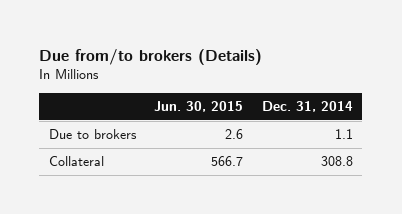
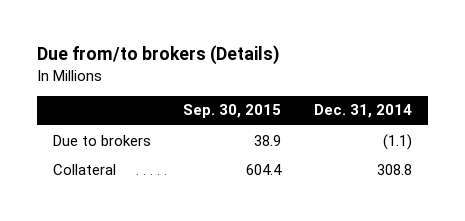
- | Jun. 30, 2015 | Dec. 31, 2014
+ | Sep. 30, 2015 | Dec. 31, 2014
- Due to brokers | 2.6 | 1.1
+ Due to brokers | 38.9 | (1.1)

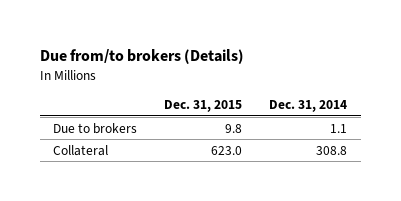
- | Sep. 30, 2015 | Dec. 31, 2014
+ | Dec. 31, 2015 | Dec. 31, 2014
- Due to brokers | 38.9 | (1.1)
+ Due to brokers | 9.8 | 1.1

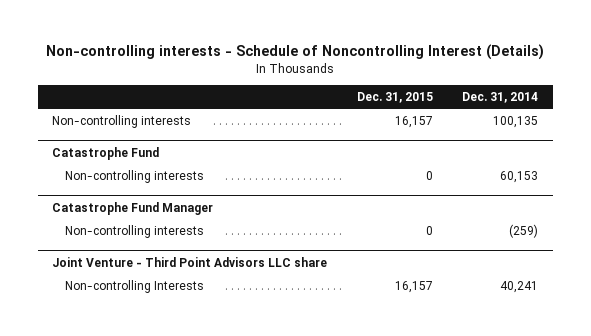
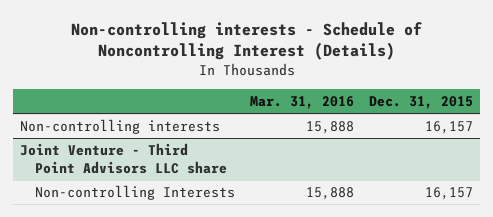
- | Dec. 31, 2015 | Dec. 31, 2014
+ | Mar. 31, 2016 | Dec. 31, 2015
- Catastrophe Fund
- Non-controlling interests | 0 | 60,153
- Catastrophe Fund Manager
- Non-controlling interests | 0 | (259)

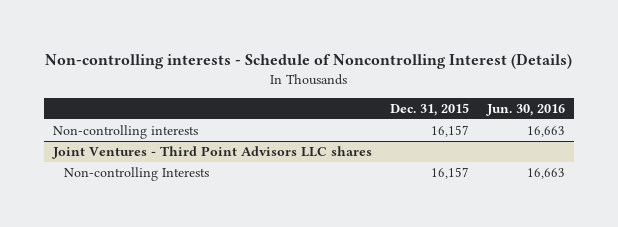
- | Mar. 31, 2016 | Dec. 31, 2015
+ | Dec. 31, 2015 | Jun. 30, 2016
- Joint Venture - Third Point Advisors LLC share
+ Joint Ventures - Third Point Advisors LLC shares

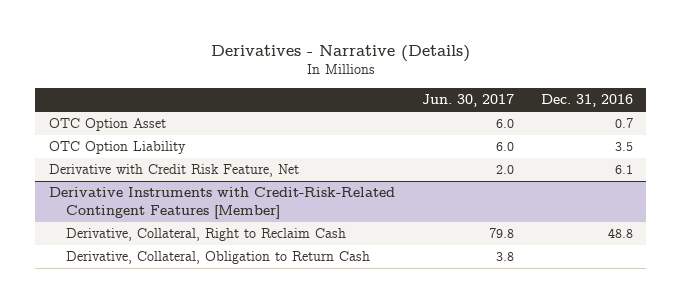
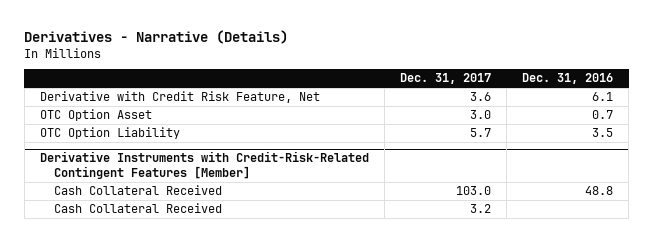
- | Jun. 30, 2017 | Dec. 31, 2016
+ | Dec. 31, 2017 | Dec. 31, 2016
moved up: Derivative with Credit Risk Feature, Net | 3.6 | 6.1
@ Derivative Instruments with Credit-Risk-Related Contingent Features [Member]
- Derivative, Collateral, Right to Reclaim Cash | 79.8 | 48.8
- Derivative, Collateral, Obligation to Return Cash | 3.8 |
+ Cash Collateral Received | 103.0 | 48.8
+ Cash Collateral Received | 3.2 |

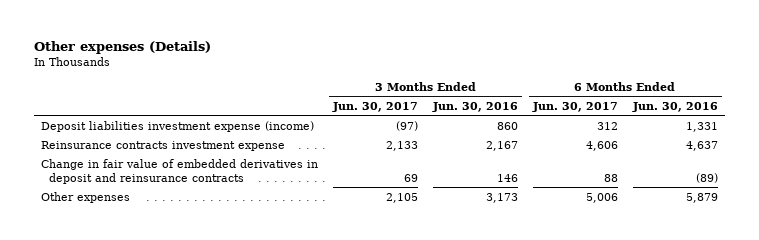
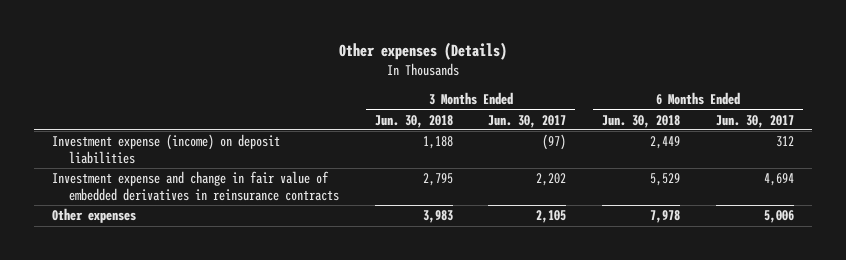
- | 3 Months Ended Jun. 30, 2017 | 3 Months Ended Jun. 30, 2016 | 6 Months Ended Jun. 30, 2017 | 6 Months Ended Jun. 30, 2016
+ | 3 Months Ended Jun. 30, 2018 | 3 Months Ended Jun. 30, 2017 | 6 Months Ended Jun. 30, 2018 | 6 Months Ended Jun. 30, 2017
- Deposit liabilities investment expense (income) | (97) | 860 | 312 | 1,331
- Reinsurance contracts investment expense | 2,133 | 2,167 | 4,606 | 4,637
- Change in fair value of embedded derivatives in deposit and reinsurance contracts | 69 | 146 | 88 | (89)
+ Investment expense (income) on deposit liabilities | 1,188 | (97) | 2,449 | 312
+ Investment expense and change in fair value of embedded derivatives in reinsurance contracts | 2,795 | 2,202 | 5,529 | 4,694

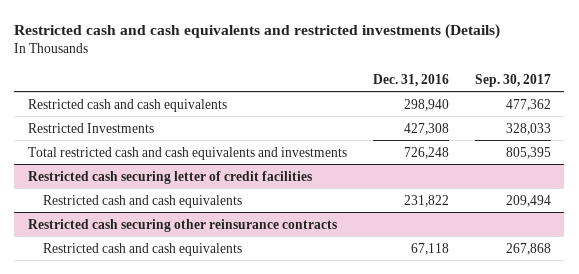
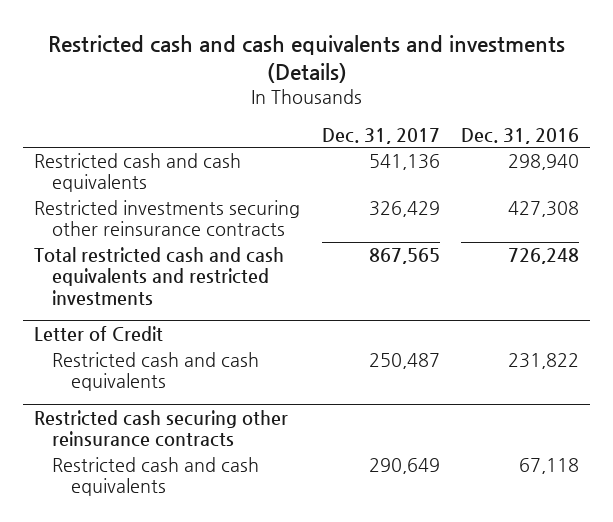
- Restricted cash and cash equivalents and restricted investments (Details)
+ Restricted cash and cash equivalents and investments (Details)
- | Dec. 31, 2016 | Sep. 30, 2017
+ | Dec. 31, 2017 | Dec. 31, 2016
- Restricted Investments | 427,308 | 328,033
- Total restricted cash and cash equivalents and investments | 726,248 | 805,395
- Restricted cash securing letter of credit facilities
+ Restricted investments securing other reinsurance contracts | 326,429 | 427,308
+ Total restricted cash and cash equivalents and restricted investments | 867,565 | 726,248
+ Letter of Credit

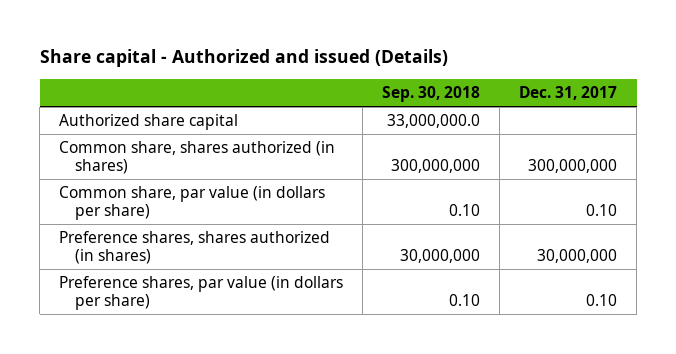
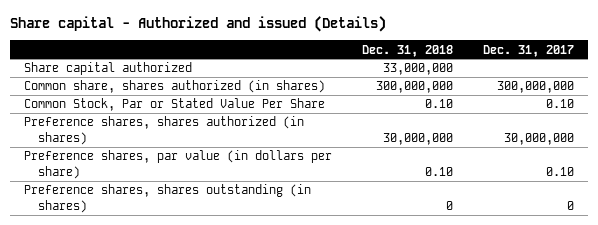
- | Sep. 30, 2018 | Dec. 31, 2017
+ | Dec. 31, 2018 | Dec. 31, 2017
- Authorized share capital | 33,000,000.0 |
+ Share capital authorized | 33,000,000 |
- Common share, par value (in dollars per share) | 0.10 | 0.10
+ Common Stock, Par or Stated Value Per Share | 0.10 | 0.10
+ Preference shares, shares outstanding (in shares) | 0 | 0

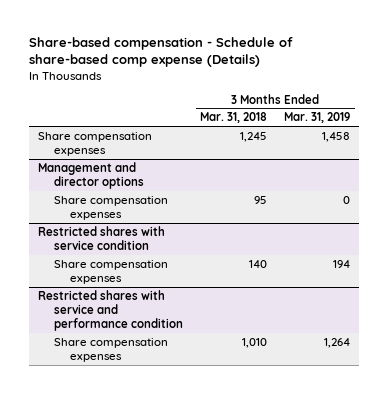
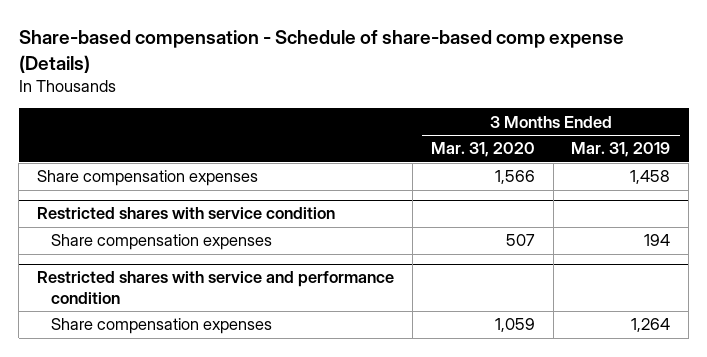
- | 3 Months Ended Mar. 31, 2018 | 3 Months Ended Mar. 31, 2019
+ | 3 Months Ended Mar. 31, 2020 | 3 Months Ended Mar. 31, 2019
- Management and director options
- Share compensation expenses | 95 | 0

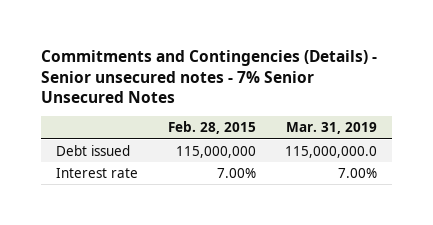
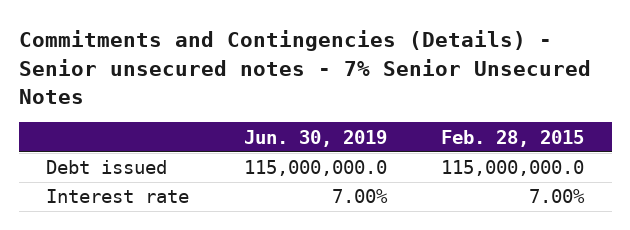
- | Feb. 28, 2015 | Mar. 31, 2019
+ | Jun. 30, 2019 | Feb. 28, 2015
- Debt issued | 115,000,000 | 115,000,000.0
+ Debt issued | 115,000,000.0 | 115,000,000.0

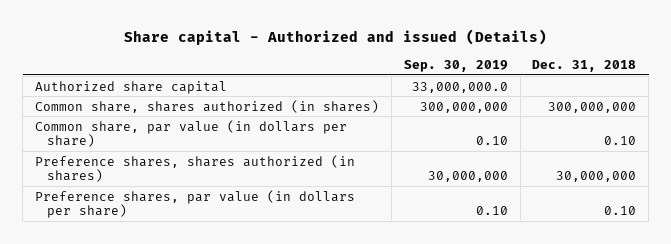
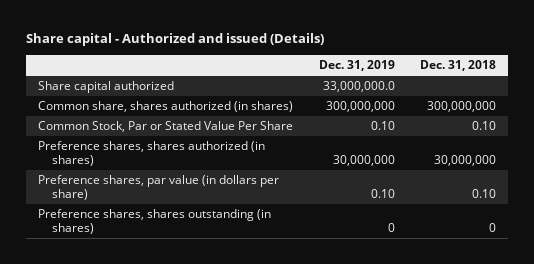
- | Sep. 30, 2019 | Dec. 31, 2018
+ | Dec. 31, 2019 | Dec. 31, 2018
- Authorized share capital | 33,000,000.0 |
+ Share capital authorized | 33,000,000.0 |
- Common share, par value (in dollars per share) | 0.10 | 0.10
+ Common Stock, Par or Stated Value Per Share | 0.10 | 0.10
+ Preference shares, shares outstanding (in shares) | 0 | 0

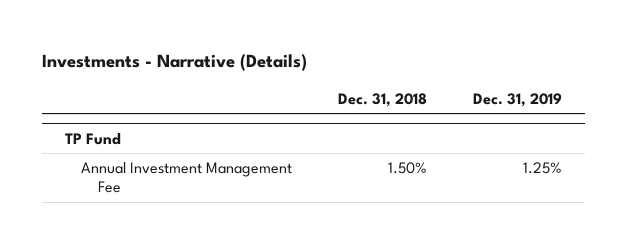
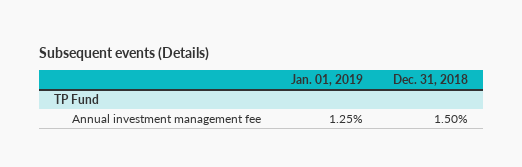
- Investments - Narrative (Details)
+ Subsequent events (Details)
- | Dec. 31, 2018 | Dec. 31, 2019
+ | Jan. 01, 2019 | Dec. 31, 2018
@ TP Fund
- Annual Investment Management Fee | 1.50% | 1.25%
+ Annual investment management fee | 1.25% | 1.50%

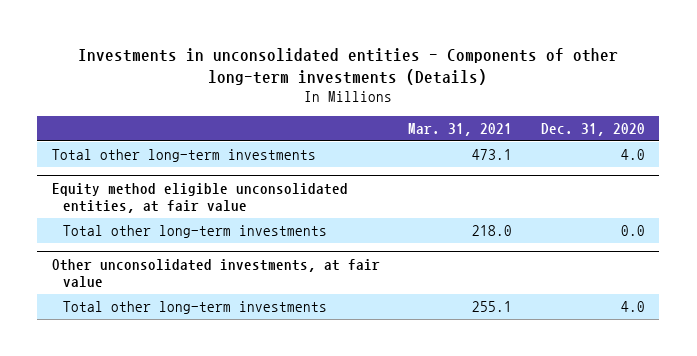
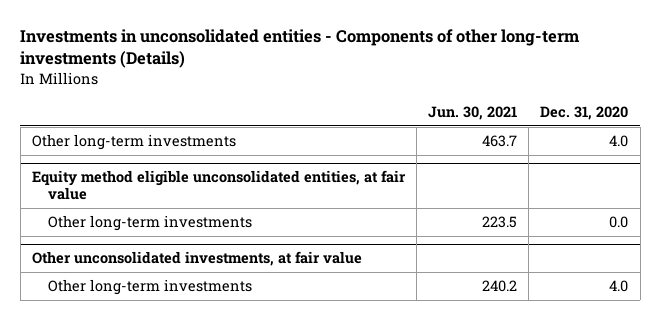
- | Mar. 31, 2021 | Dec. 31, 2020
+ | Jun. 30, 2021 | Dec. 31, 2020
- Total other long-term investments | 473.1 | 4.0
+ Other long-term investments | 463.7 | 4.0
@ Equity method eligible unconsolidated entities, at fair value
- Total other long-term investments | 218.0 | 0.0
+ Other long-term investments | 223.5 | 0.0
@ Other unconsolidated investments, at fair value
- Total other long-term investments | 255.1 | 4.0
+ Other long-term investments | 240.2 | 4.0

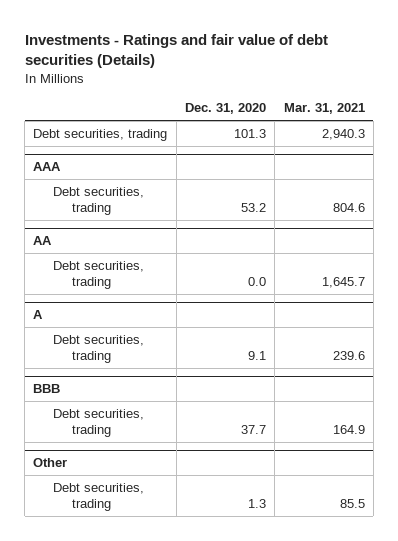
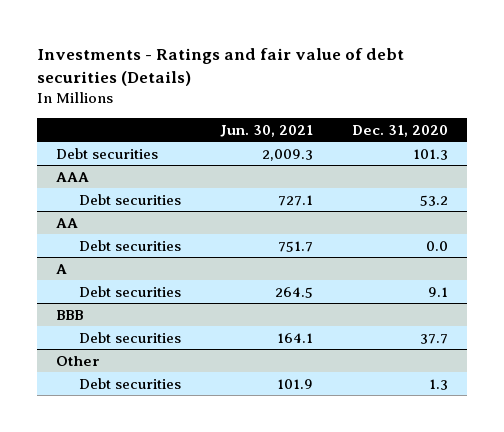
- | Dec. 31, 2020 | Mar. 31, 2021
+ | Jun. 30, 2021 | Dec. 31, 2020
- Debt securities, trading | 101.3 | 2,940.3
+ Debt securities | 2,009.3 | 101.3
@ AAA
- Debt securities, trading | 53.2 | 804.6
+ Debt securities | 727.1 | 53.2
@ AA
- Debt securities, trading | 0.0 | 1,645.7
+ Debt securities | 751.7 | 0.0
@ A
- Debt securities, trading | 9.1 | 239.6
+ Debt securities | 264.5 | 9.1
@ BBB
- Debt securities, trading | 37.7 | 164.9
+ Debt securities | 164.1 | 37.7
@ Other
- Debt securities, trading | 1.3 | 85.5
+ Debt securities | 101.9 | 1.3

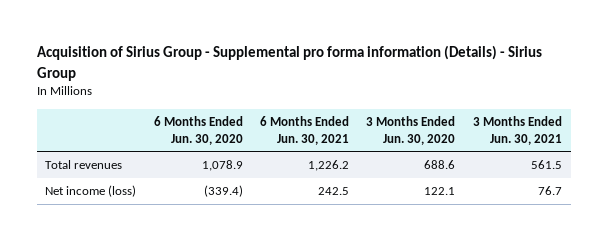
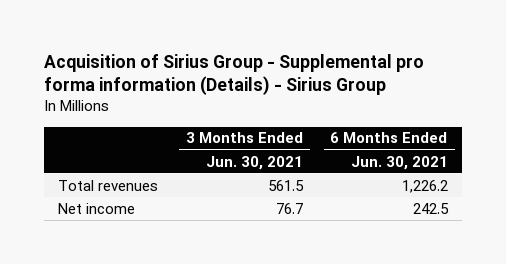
- | 6 Months Ended Jun. 30, 2020 | 6 Months Ended Jun. 30, 2021 | 3 Months Ended Jun. 30, 2020 | 3 Months Ended Jun. 30, 2021
+ | 3 Months Ended Jun. 30, 2021 | 6 Months Ended Jun. 30, 2021
- Net income (loss) | (339.4) | 242.5 | 122.1 | 76.7
+ Net income | 76.7 | 242.5

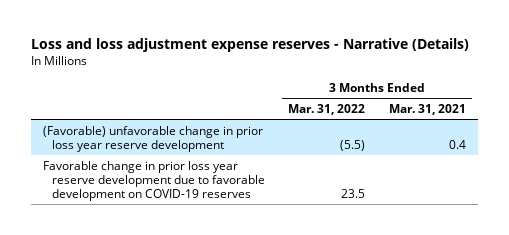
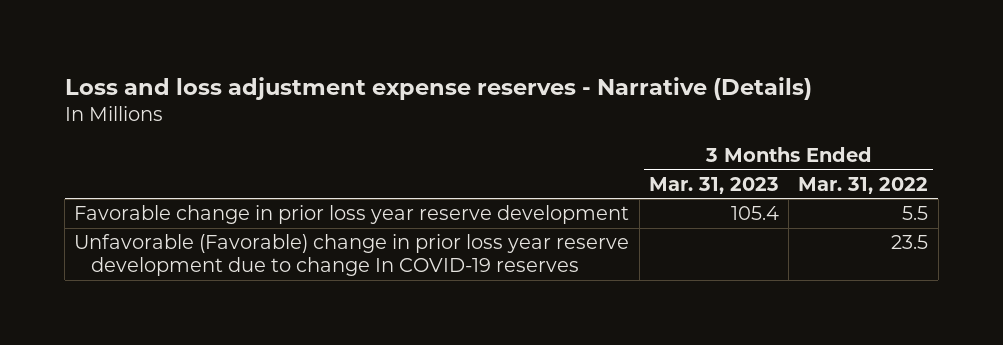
- | 3 Months Ended Mar. 31, 2022 | 3 Months Ended Mar. 31, 2021
+ | 3 Months Ended Mar. 31, 2023 | 3 Months Ended Mar. 31, 2022
- (Favorable) unfavorable change in prior loss year reserve development | (5.5) | 0.4
- Favorable change in prior loss year reserve development due to favorable development on COVID-19 reserves | 23.5 |
+ Favorable change in prior loss year reserve development | 105.4 | 5.5
+ Unfavorable (Favorable) change in prior loss year reserve development due to change In COVID-19 reserves | | 23.5

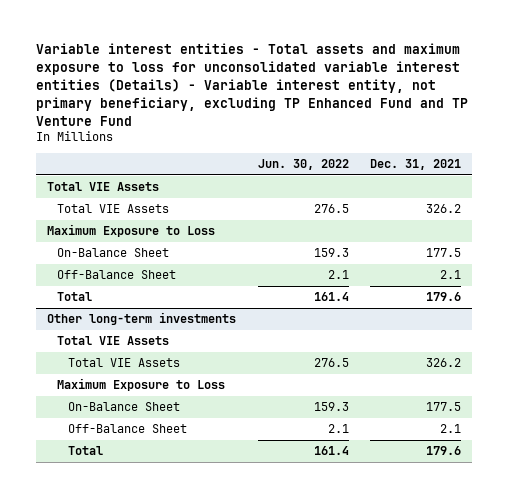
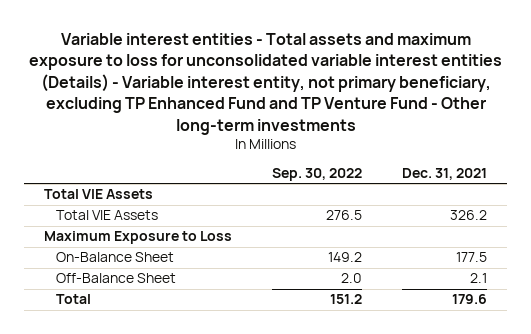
- Variable interest entities - Total assets and maximum exposure to loss for unconsolidated variable interest entities (Details) - Variable interest entity, not primary beneficiary, excluding TP Enhanced Fund and TP Venture Fund
+ Variable interest entities - Total assets and maximum exposure to loss for unconsolidated variable interest entities (Details) - Variable interest entity, not primary beneficiary, excluding TP Enhanced Fund and TP Venture Fund - Other long-term investments
- | Jun. 30, 2022 | Dec. 31, 2021
+ | Sep. 30, 2022 | Dec. 31, 2021
- Other long-term investments
- Total VIE Assets
- Total VIE Assets | 276.5 | 326.2
- Maximum Exposure to Loss
- On-Balance Sheet | 159.3 | 177.5
- Off-Balance Sheet | 2.1 | 2.1
- Total | 161.4 | 179.6

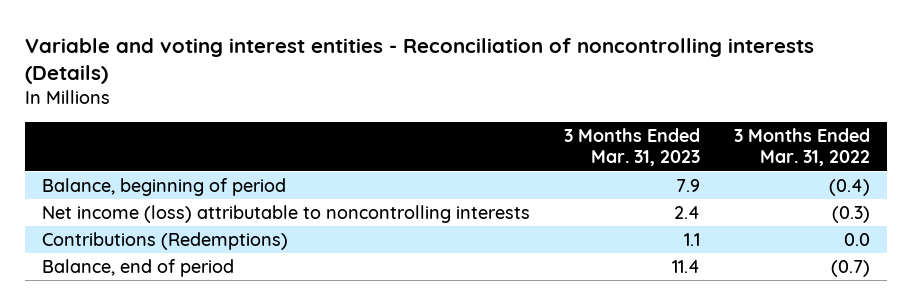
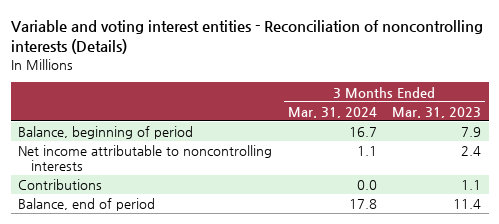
- | 3 Months Ended Mar. 31, 2023 | 3 Months Ended Mar. 31, 2022
+ | 3 Months Ended Mar. 31, 2024 | 3 Months Ended Mar. 31, 2023
- Net income (loss) attributable to noncontrolling interests | 2.4 | (0.3)
- Contributions (Redemptions) | 1.1 | 0.0
+ Net income attributable to noncontrolling interests | 1.1 | 2.4
+ Contributions | 0.0 | 1.1

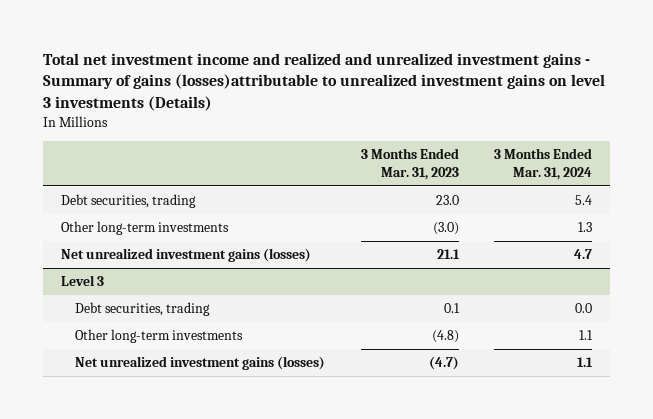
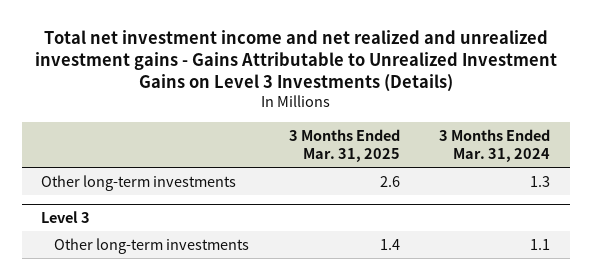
- Total net investment income and realized and unrealized investment gains - Summary of gains (losses)attributable to unrealized investment gains on level 3 investments (Details)
+ Total net investment income and net realized and unrealized investment gains - Gains Attributable to Unrealized Investment Gains on Level 3 Investments (Details)
- | 3 Months Ended Mar. 31, 2023 | 3 Months Ended Mar. 31, 2024
+ | 3 Months Ended Mar. 31, 2025 | 3 Months Ended Mar. 31, 2024
- Debt securities, trading | 23.0 | 5.4
- Net unrealized investment gains (losses) | 21.1 | 4.7
@ Level 3
- Debt securities, trading | 0.1 | 0.0
- Net unrealized investment gains (losses) | (4.7) | 1.1

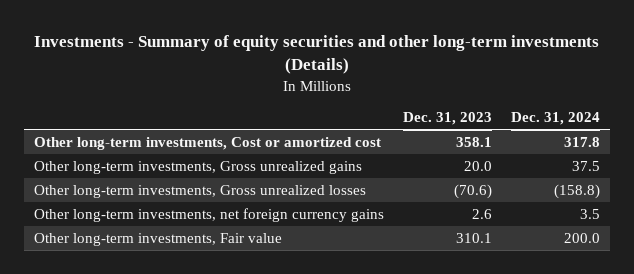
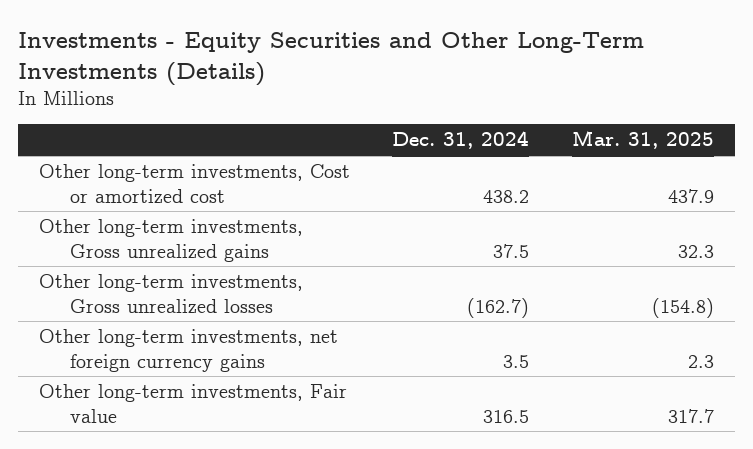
- Investments - Summary of equity securities and other long-term investments (Details)
+ Investments - Equity Securities and Other Long-Term Investments (Details)
- | Dec. 31, 2023 | Dec. 31, 2024
+ | Dec. 31, 2024 | Mar. 31, 2025
- Other long-term investments, Cost or amortized cost | 358.1 | 317.8
+ Other long-term investments, Cost or amortized cost | 438.2 | 437.9
- Other long-term investments, Gross unrealized losses | (70.6) | (158.8)
+ Other long-term investments, Gross unrealized losses | (162.7) | (154.8)
- Other long-term investments, Fair value | 310.1 | 200.0
+ Other long-term investments, Fair value | 316.5 | 317.7

